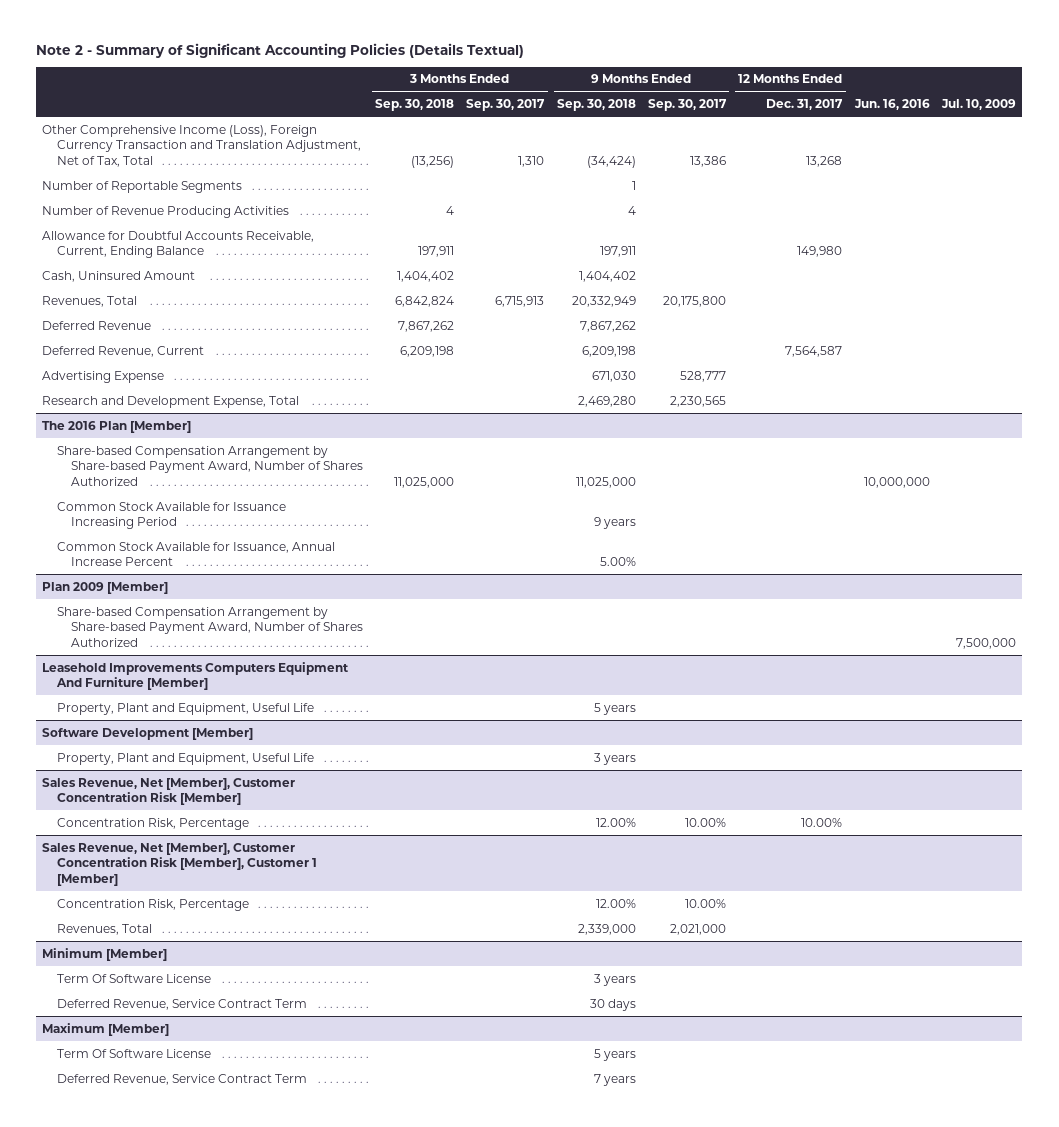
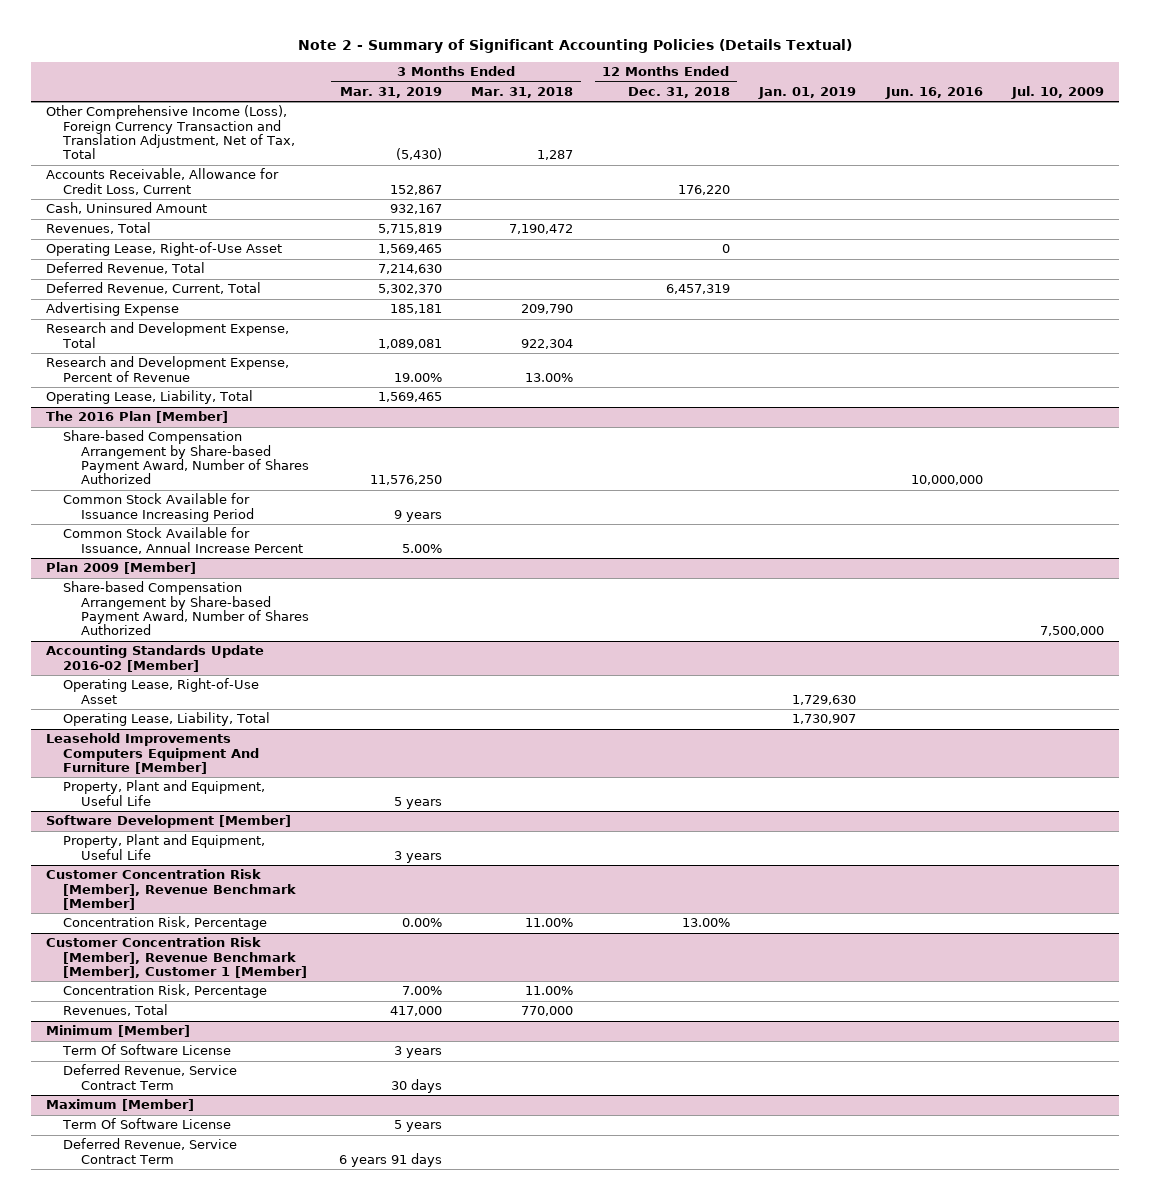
- | 3 Months Ended Sep. 30, 2018 | 3 Months Ended Sep. 30, 2017 | 9 Months Ended Sep. 30, 2018 | 9 Months Ended Sep. 30, 2017 | 12 Months Ended Dec. 31, 2017 | Jun. 16, 2016 | Jul. 10, 2009
+ | 3 Months Ended Mar. 31, 2019 | 3 Months Ended Mar. 31, 2018 | 12 Months Ended Dec. 31, 2018 | Jan. 01, 2019 | Jun. 16, 2016 | Jul. 10, 2009
- Number of Reportable Segments | | | 1 | | | |
- Number of Revenue Producing Activities | 4 | | 4 | | | |
- Allowance for Doubtful Accounts Receivable, Current, Ending Balance | 197,911 | | 197,911 | | 149,980 | |
+ Accounts Receivable, Allowance for Credit Loss, Current | 152,867 | | 176,220 | | |
- Deferred Revenue | 7,867,262 | | 7,867,262 | | | |
- Deferred Revenue, Current | 6,209,198 | | 6,209,198 | | 7,564,587 | |
+ Operating Lease, Right-of-Use Asset | 1,569,465 | | 0 | | |
+ Deferred Revenue, Total | 7,214,630 | | | | |
+ Deferred Revenue, Current, Total | 5,302,370 | | 6,457,319 | | |
+ Research and Development Expense, Percent of Revenue | 19.00% | 13.00% | | | |
+ Operating Lease, Liability, Total | 1,569,465 | | | | |
+ Accounting Standards Update 2016-02 [Member]
+ Operating Lease, Right-of-Use Asset | | | | 1,729,630 | |
+ Operating Lease, Liability, Total | | | | 1,730,907 | |
- Sales Revenue, Net [Member], Customer Concentration Risk [Member]
+ Customer Concentration Risk [Member], Revenue Benchmark [Member]
- Sales Revenue, Net [Member], Customer Concentration Risk [Member], Customer 1 [Member]
+ Customer Concentration Risk [Member], Revenue Benchmark [Member], Customer 1 [Member]

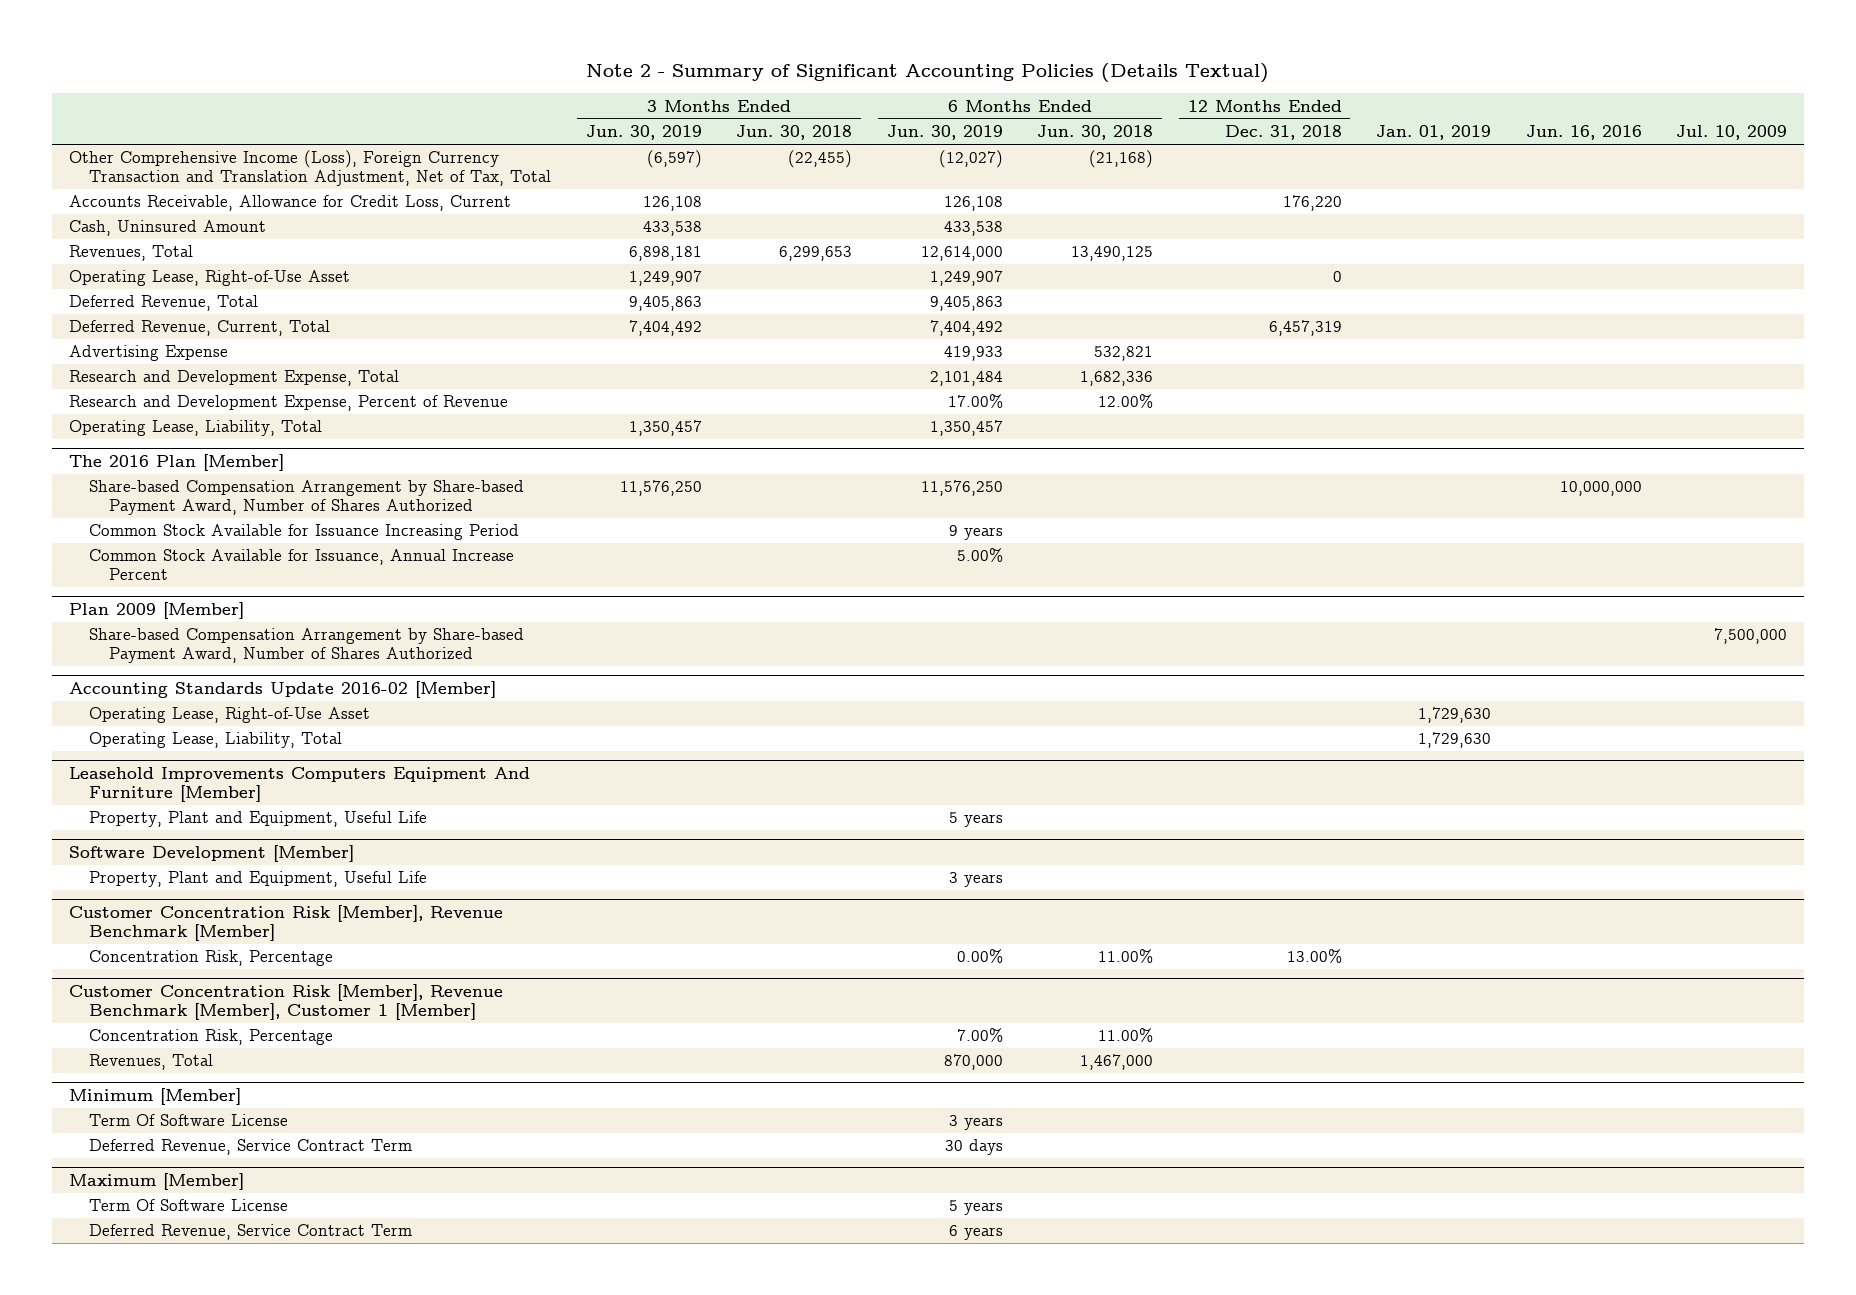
- | 3 Months Ended Mar. 31, 2019 | 3 Months Ended Mar. 31, 2018 | 12 Months Ended Dec. 31, 2018 | Jan. 01, 2019 | Jun. 16, 2016 | Jul. 10, 2009
+ | 3 Months Ended Jun. 30, 2019 | 3 Months Ended Jun. 30, 2018 | 6 Months Ended Jun. 30, 2019 | 6 Months Ended Jun. 30, 2018 | 12 Months Ended Dec. 31, 2018 | Jan. 01, 2019 | Jun. 16, 2016 | Jul. 10, 2009
@ Accounting Standards Update 2016-02 [Member]
- Operating Lease, Liability, Total | | | | 1,730,907 | |
+ Operating Lease, Liability, Total | | | | | | 1,729,630 | |

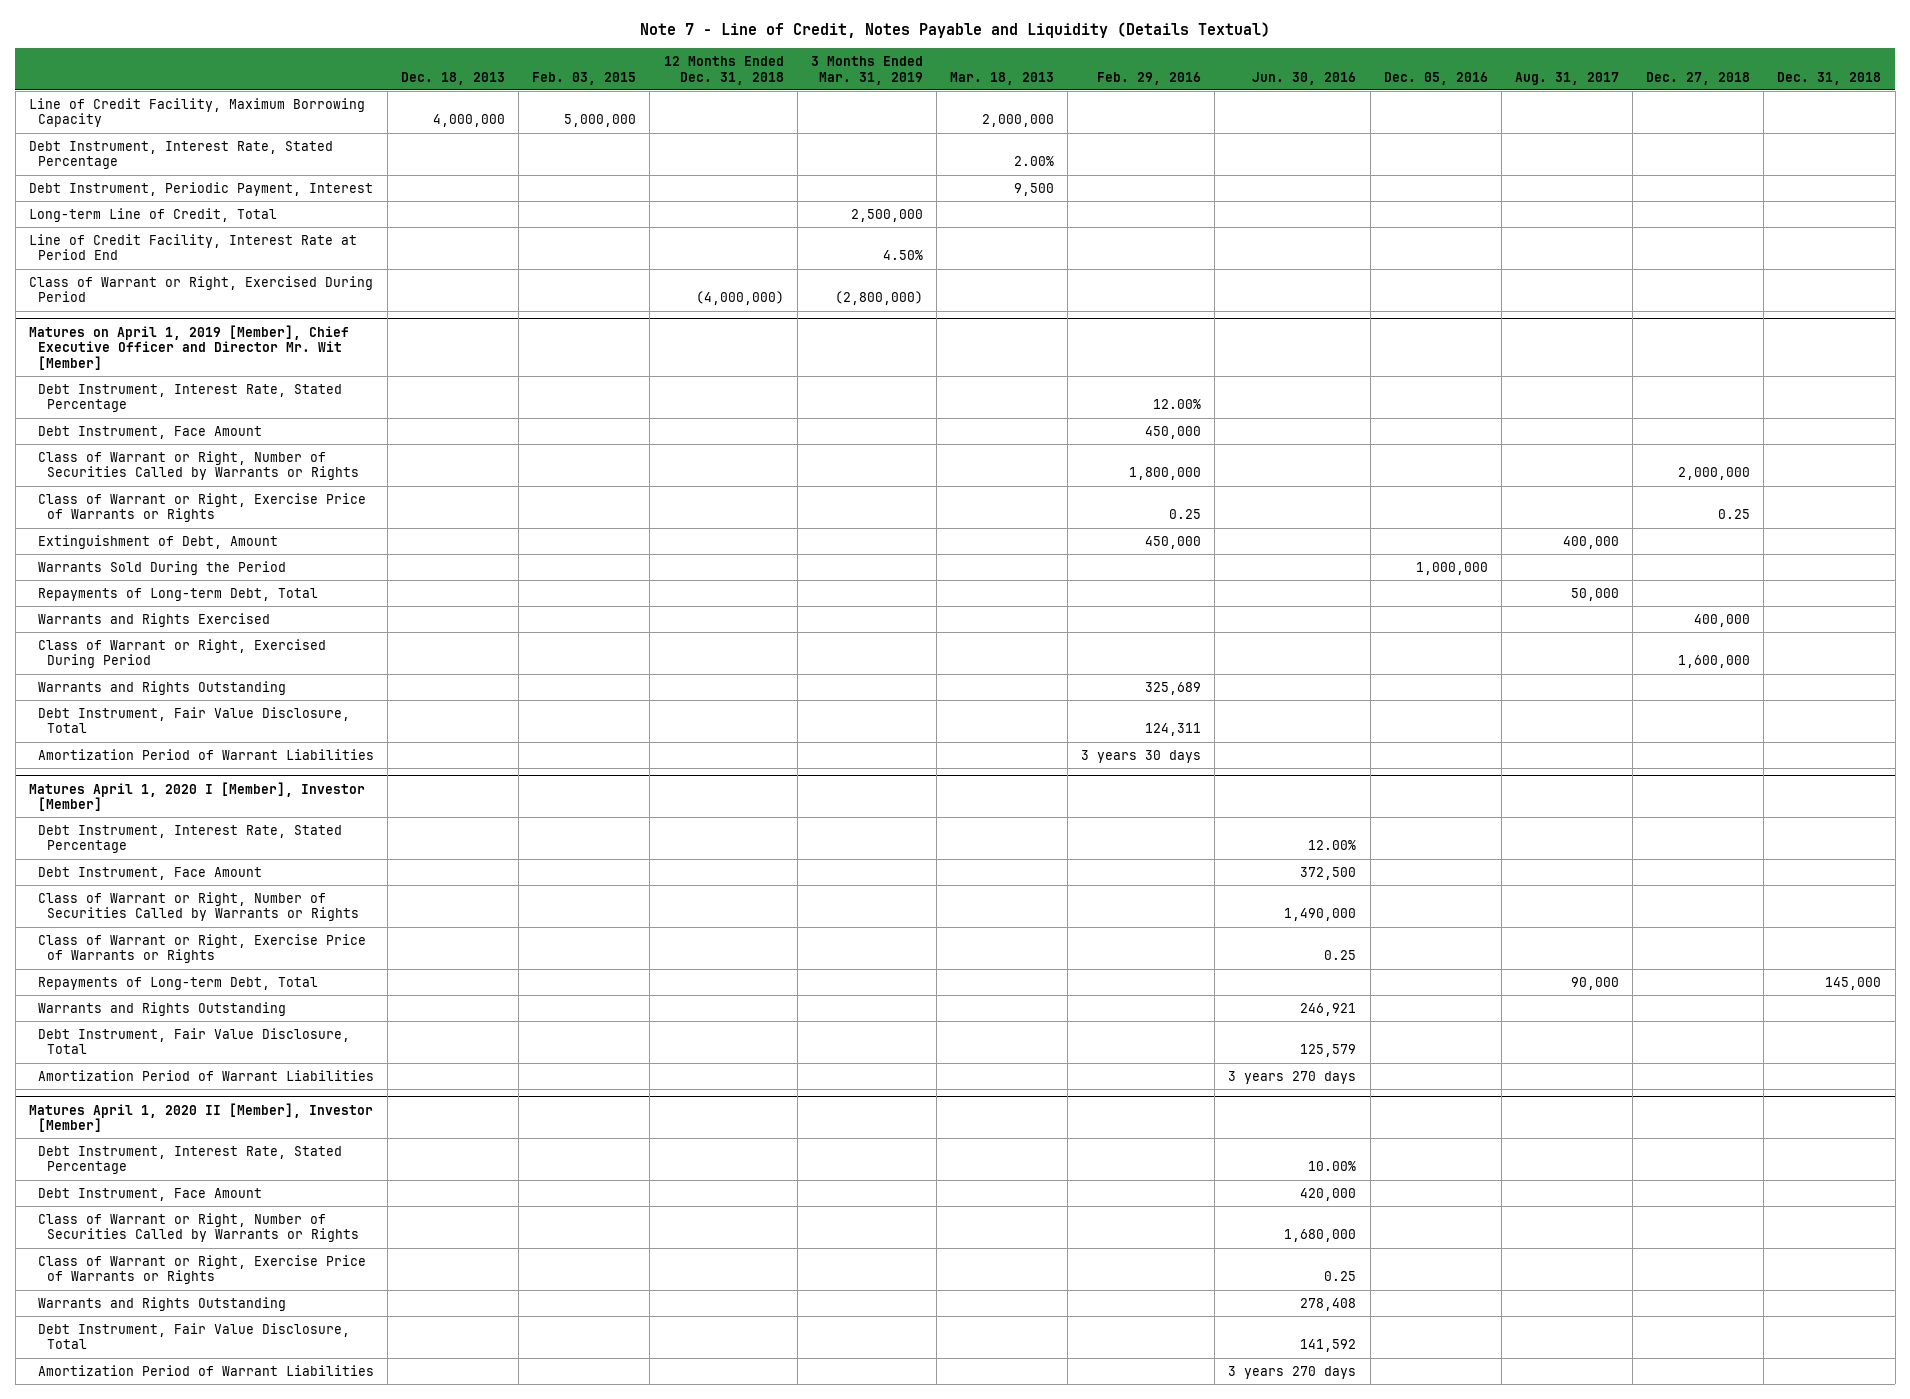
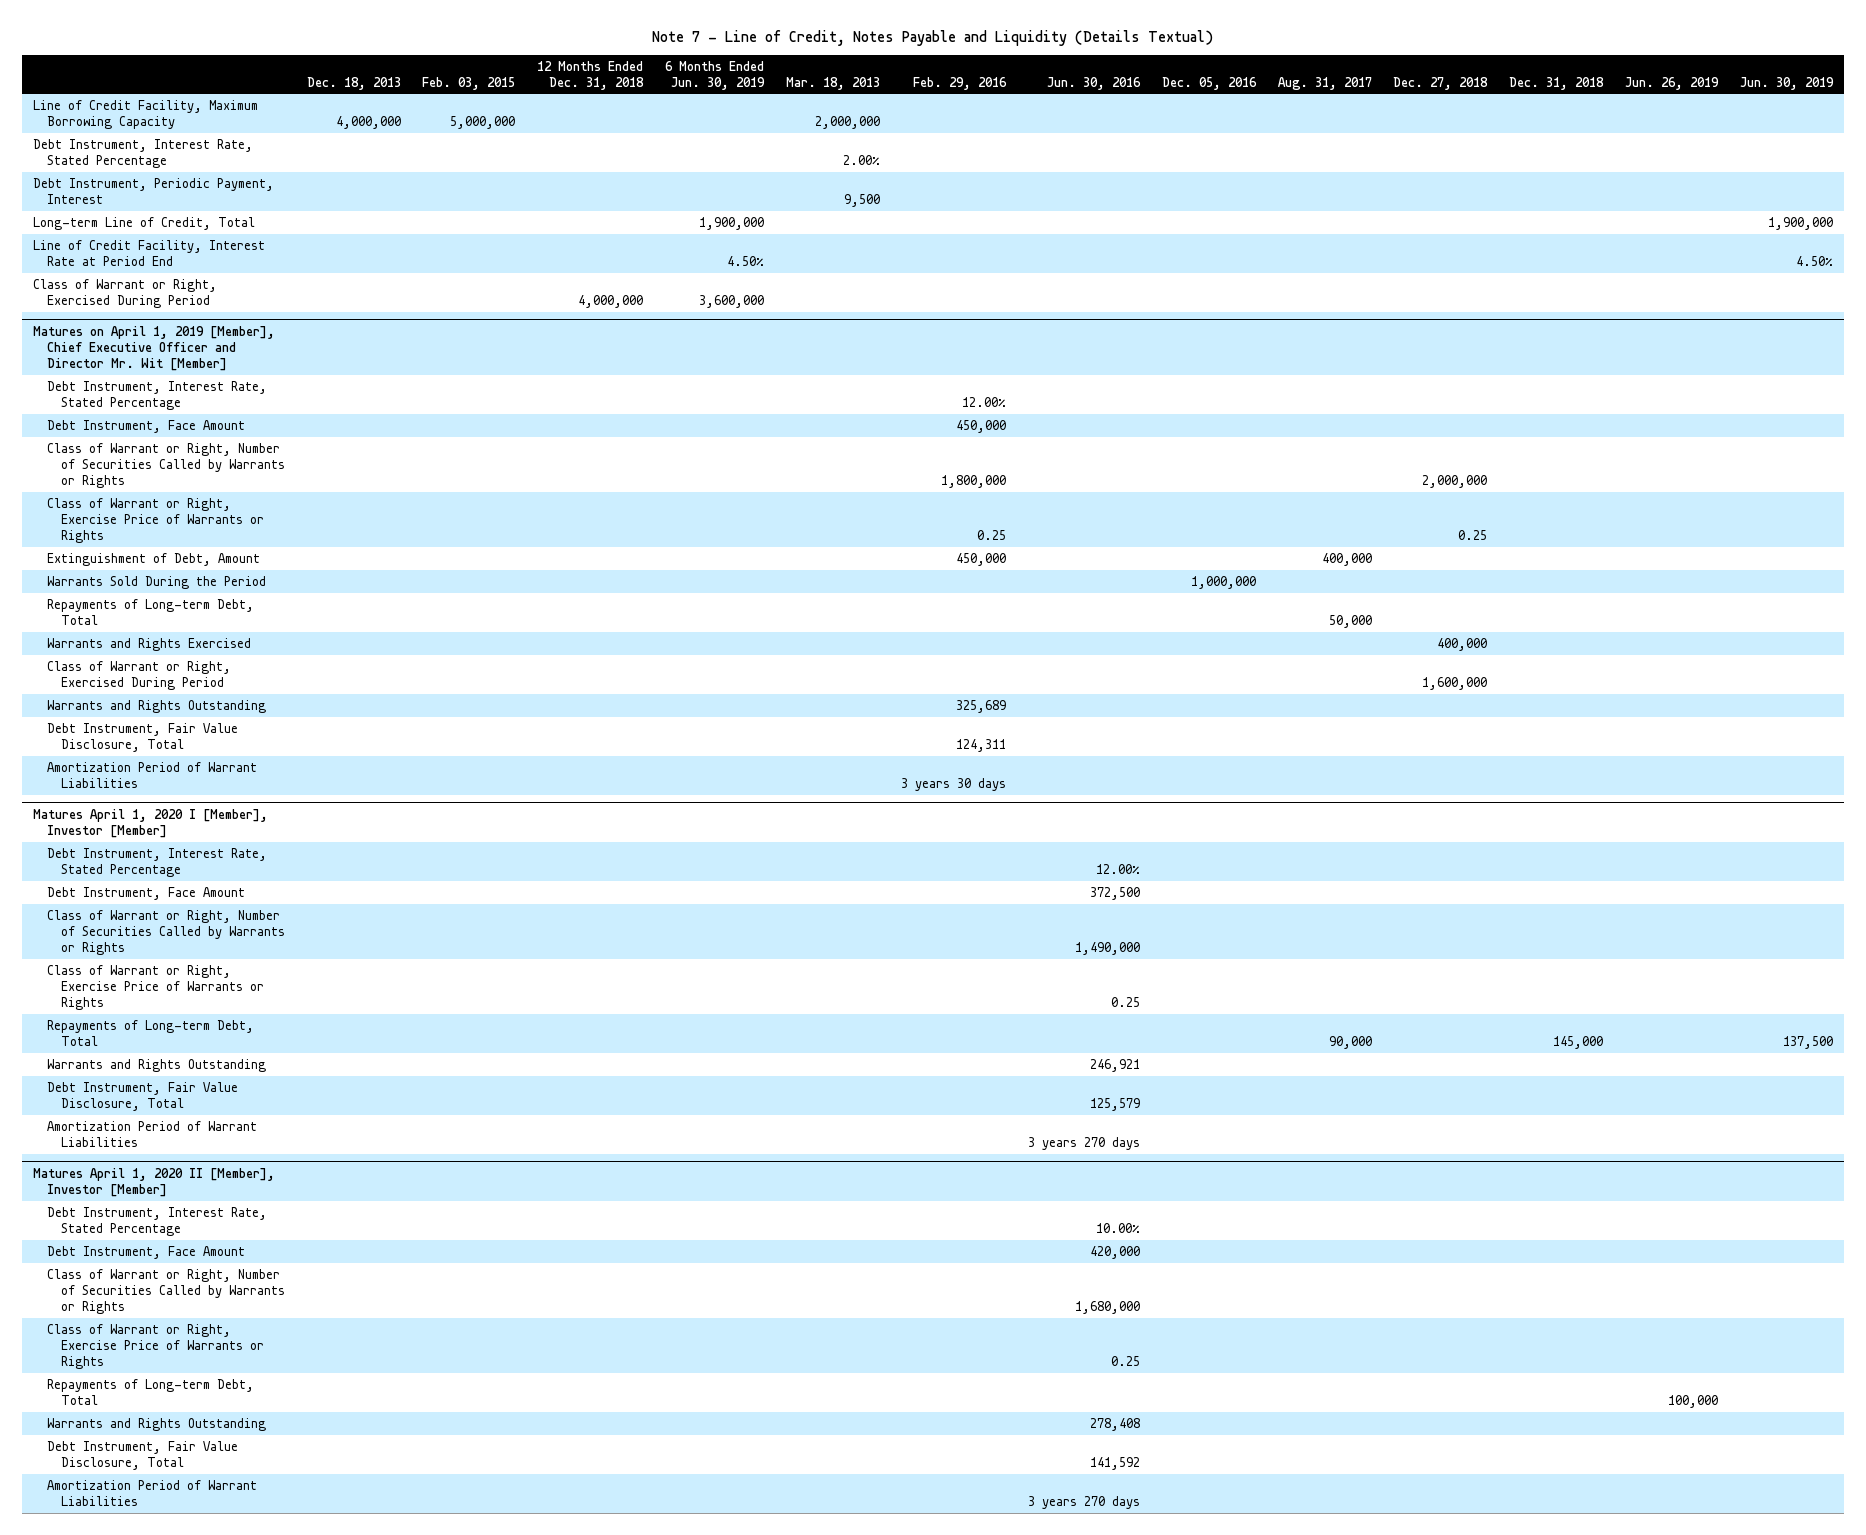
- | Dec. 18, 2013 | Feb. 03, 2015 | 12 Months Ended Dec. 31, 2018 | 3 Months Ended Mar. 31, 2019 | Mar. 18, 2013 | Feb. 29, 2016 | Jun. 30, 2016 | Dec. 05, 2016 | Aug. 31, 2017 | Dec. 27, 2018 | Dec. 31, 2018
+ | Dec. 18, 2013 | Feb. 03, 2015 | 12 Months Ended Dec. 31, 2018 | 6 Months Ended Jun. 30, 2019 | Mar. 18, 2013 | Feb. 29, 2016 | Jun. 30, 2016 | Dec. 05, 2016 | Aug. 31, 2017 | Dec. 27, 2018 | Dec. 31, 2018 | Jun. 26, 2019 | Jun. 30, 2019
- Class of Warrant or Right, Exercised During Period | | | (4,000,000) | (2,800,000) | | | | | | |
+ Class of Warrant or Right, Exercised During Period | | | 4,000,000 | 3,600,000 | | | | | | | | |
@ Matures April 1, 2020 II [Member], Investor [Member]
+ Repayments of Long-term Debt, Total | | | | | | | | | | | | 100,000 |

